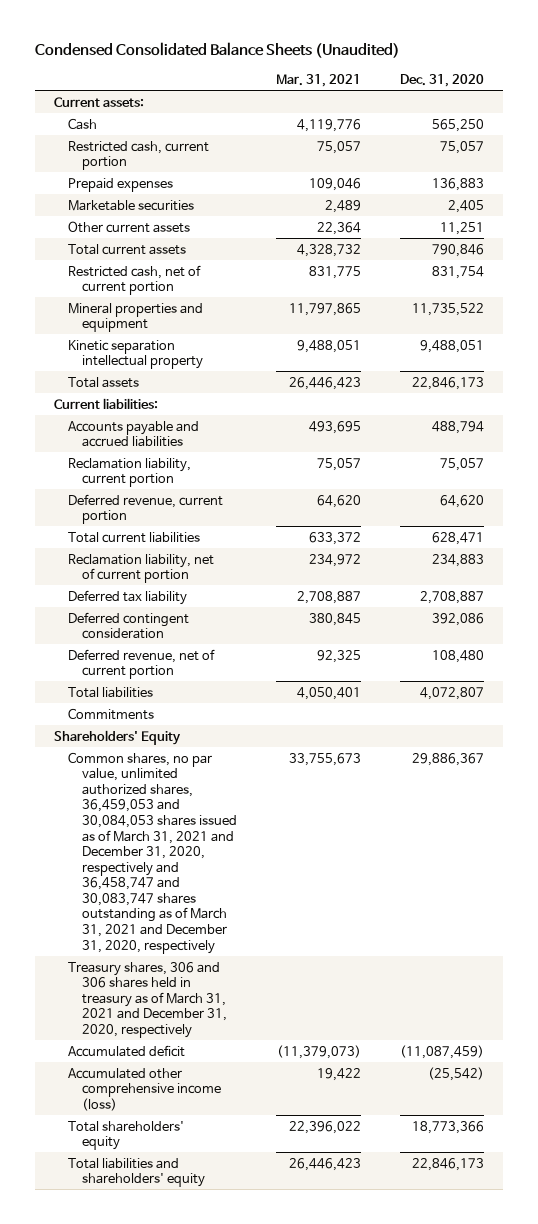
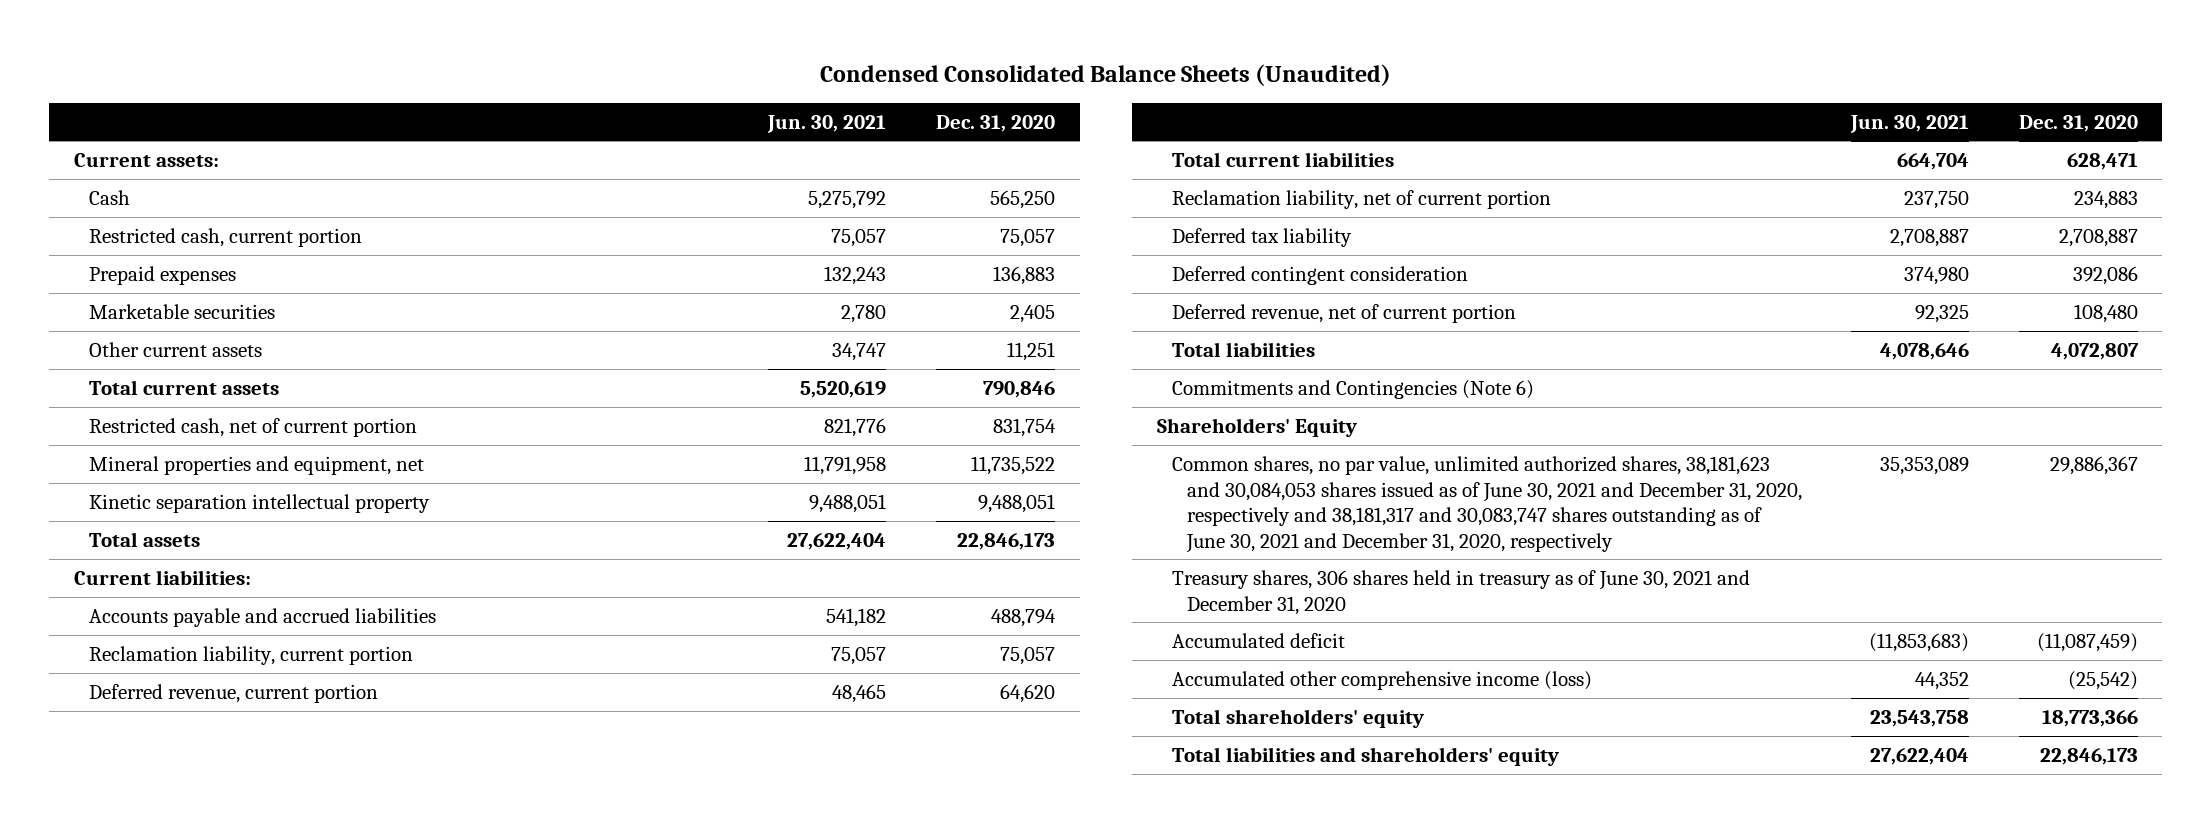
- | Mar. 31, 2021 | Dec. 31, 2020
+ | Jun. 30, 2021 | Dec. 31, 2020
- Mineral properties and equipment | 11,797,865 | 11,735,522
+ Mineral properties and equipment, net | 11,791,958 | 11,735,522
- Commitments
+ Commitments and Contingencies (Note 6)
- Common shares, no par value, unlimited authorized shares, 36,459,053 and 30,084,053 shares issued as of March 31, 2021 and December 31, 2020, respectively and 36,458,747 and 30,083,747 shares outstanding as of March 31, 2021 and December 31, 2020, respectively | 33,755,673 | 29,886,367
- Treasury shares, 306 and 306 shares held in treasury as of March 31, 2021 and December 31, 2020, respectively
+ Common shares, no par value, unlimited authorized shares, 38,181,623 and 30,084,053 shares issued as of June 30, 2021 and December 31, 2020, respectively and 38,181,317 and 30,083,747 shares outstanding as of June 30, 2021 and December 31, 2020, respectively | 35,353,089 | 29,886,367
+ Treasury shares, 306 shares held in treasury as of June 30, 2021 and December 31, 2020

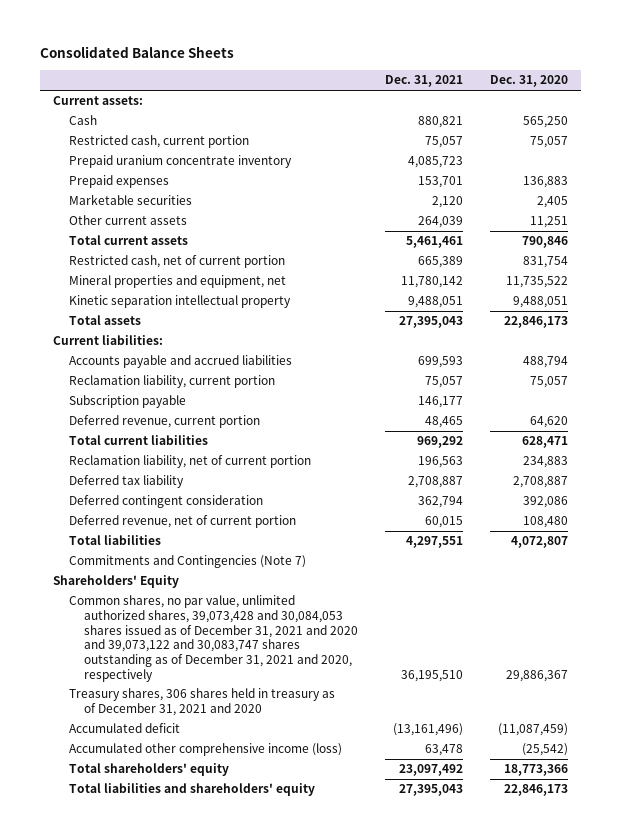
- Condensed Consolidated Balance Sheets (Unaudited)
+ Consolidated Balance Sheets
- | Jun. 30, 2021 | Dec. 31, 2020
+ | Dec. 31, 2021 | Dec. 31, 2020
+ Prepaid uranium concentrate inventory | 4,085,723 |
+ Subscription payable | 146,177 |
- Commitments and Contingencies (Note 6)
+ Commitments and Contingencies (Note 7)
- Common shares, no par value, unlimited authorized shares, 38,181,623 and 30,084,053 shares issued as of June 30, 2021 and December 31, 2020, respectively and 38,181,317 and 30,083,747 shares outstanding as of June 30, 2021 and December 31, 2020, respectively | 35,353,089 | 29,886,367
- Treasury shares, 306 shares held in treasury as of June 30, 2021 and December 31, 2020
+ Common shares, no par value, unlimited authorized shares, 39,073,428 and 30,084,053 shares issued as of December 31, 2021 and 2020 and 39,073,122 and 30,083,747 shares outstanding as of December 31, 2021 and 2020, respectively | 36,195,510 | 29,886,367
+ Treasury shares, 306 shares held in treasury as of December 31, 2021 and 2020

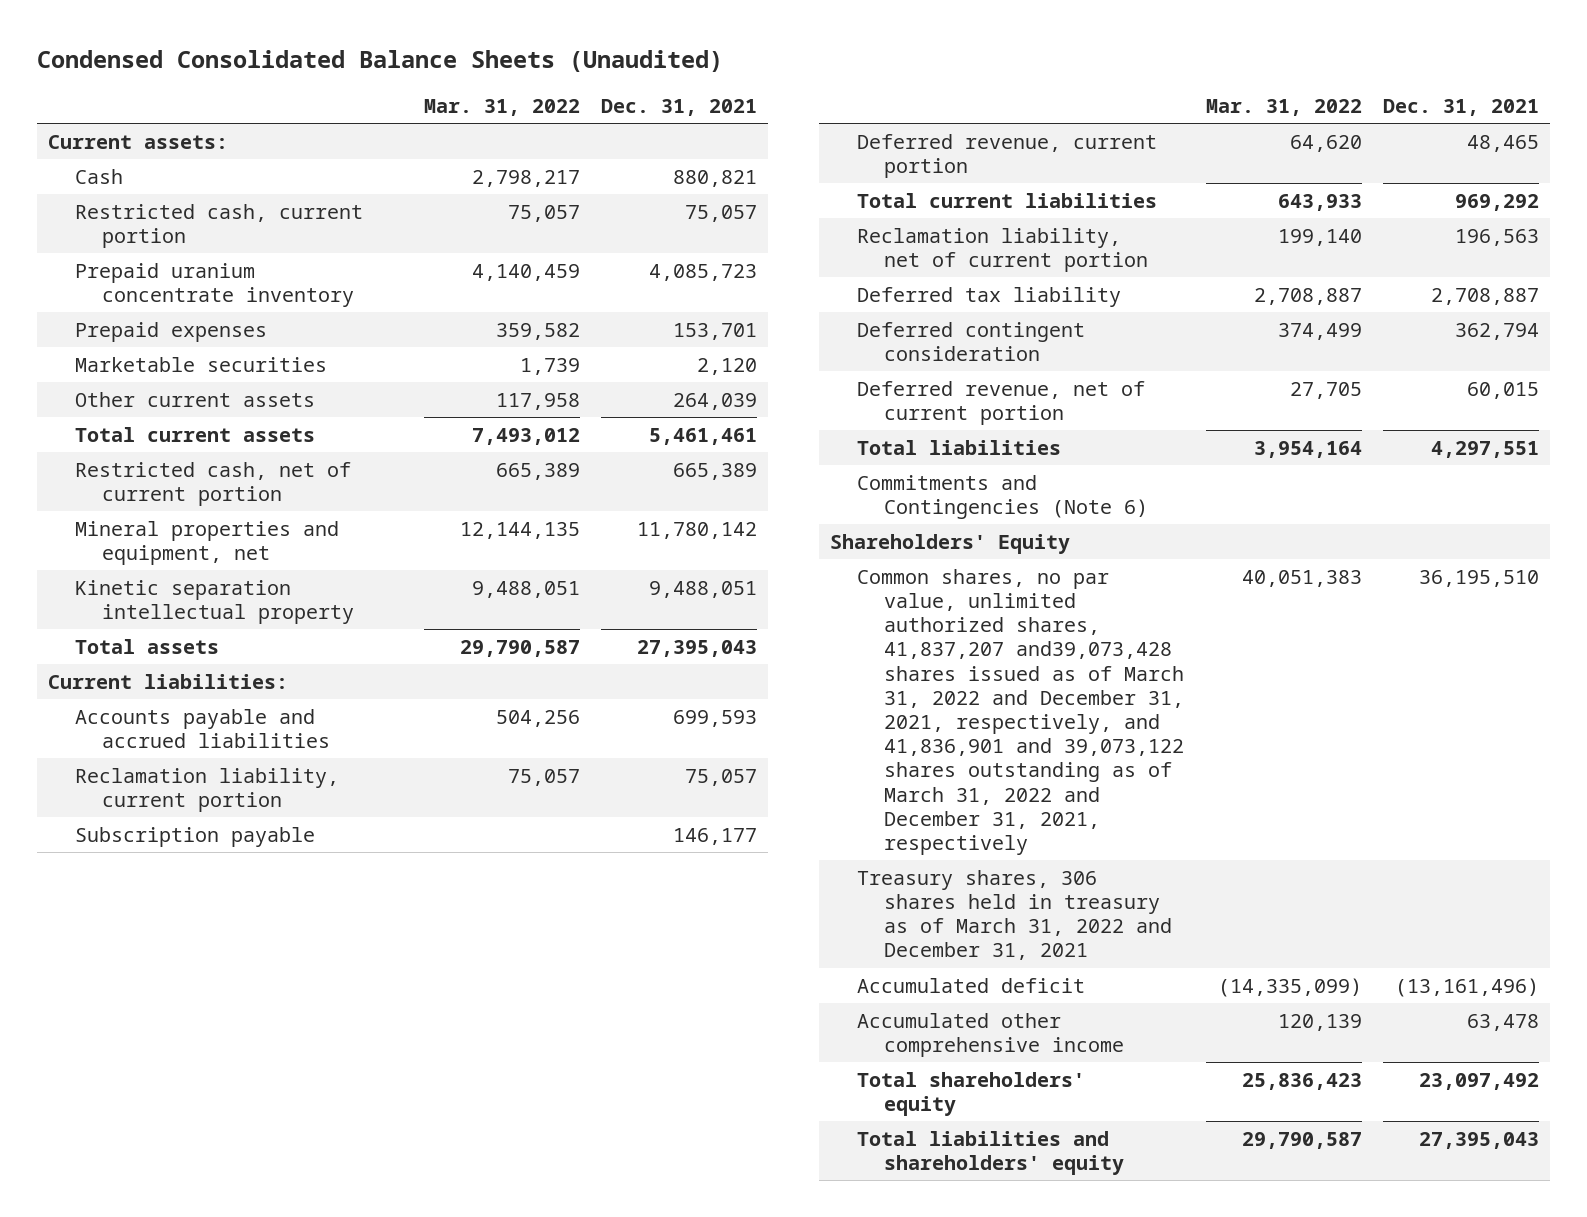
- Consolidated Balance Sheets
+ Condensed Consolidated Balance Sheets (Unaudited)
- | Dec. 31, 2021 | Dec. 31, 2020
+ | Mar. 31, 2022 | Dec. 31, 2021
- Commitments and Contingencies (Note 7)
+ Commitments and Contingencies (Note 6)
- Common shares, no par value, unlimited authorized shares, 39,073,428 and 30,084,053 shares issued as of December 31, 2021 and 2020 and 39,073,122 and 30,083,747 shares outstanding as of December 31, 2021 and 2020, respectively | 36,195,510 | 29,886,367
- Treasury shares, 306 shares held in treasury as of December 31, 2021 and 2020
+ Common shares, no par value, unlimited authorized shares, 41,837,207 and39,073,428 shares issued as of March 31, 2022 and December 31, 2021, respectively, and 41,836,901 and 39,073,122 shares outstanding as of March 31, 2022 and December 31, 2021, respectively | 40,051,383 | 36,195,510
+ Treasury shares, 306 shares held in treasury as of March 31, 2022 and December 31, 2021
- Accumulated other comprehensive income (loss) | 63,478 | (25,542)
+ Accumulated other comprehensive income | 120,139 | 63,478

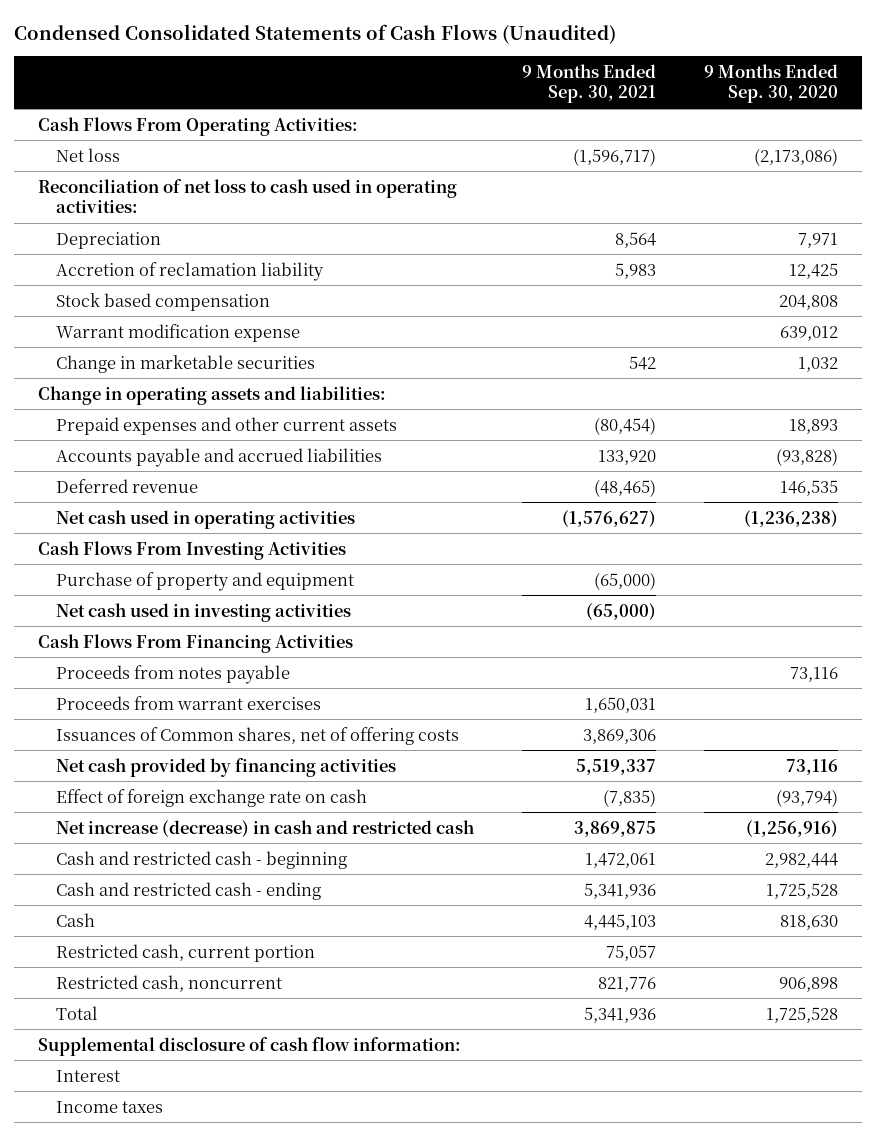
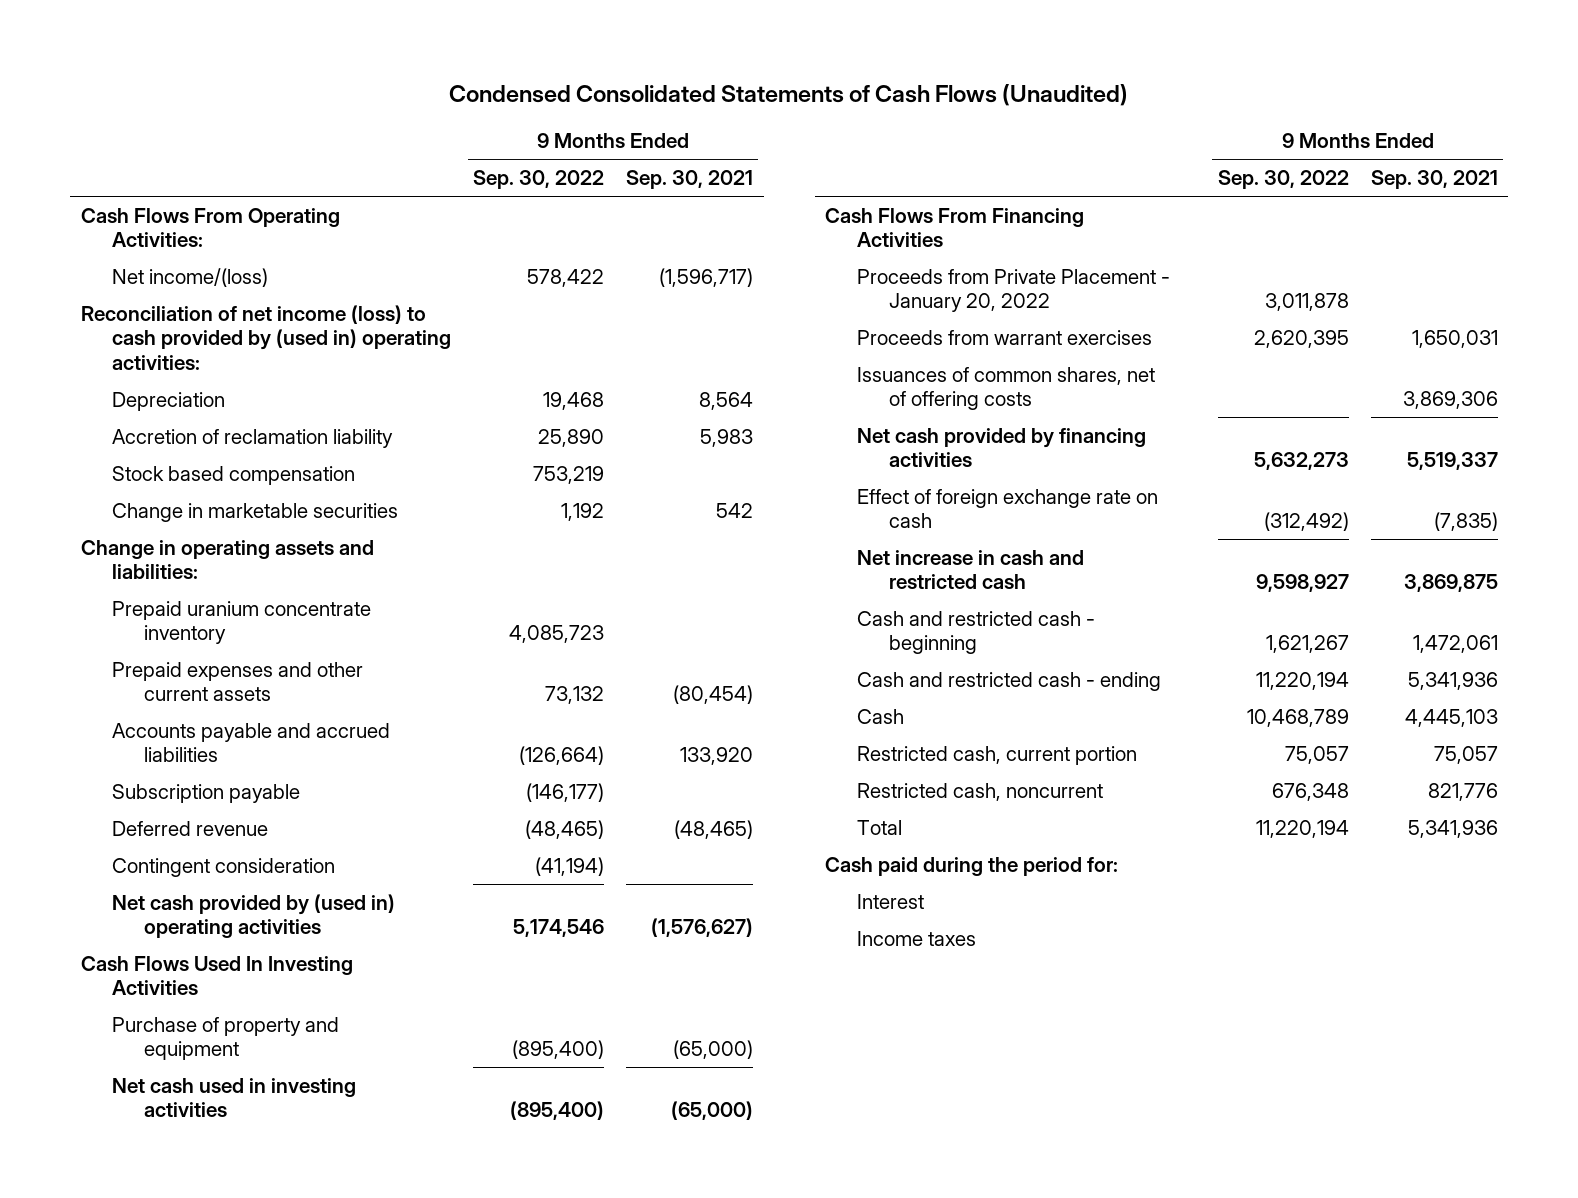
- | 9 Months Ended Sep. 30, 2021 | 9 Months Ended Sep. 30, 2020
+ | 9 Months Ended Sep. 30, 2022 | 9 Months Ended Sep. 30, 2021
- Net loss | (1,596,717) | (2,173,086)
- Reconciliation of net loss to cash used in operating activities:
+ Net income/(loss) | 578,422 | (1,596,717)
+ Reconciliation of net income (loss) to cash provided by (used in) operating activities:
- Warrant modification expense | | 639,012
+ Prepaid uranium concentrate inventory | 4,085,723 |
+ Subscription payable | (146,177) |
- Net cash used in operating activities | (1,576,627) | (1,236,238)
- Cash Flows From Investing Activities
+ Contingent consideration | (41,194) |
+ Net cash provided by (used in) operating activities | 5,174,546 | (1,576,627)
+ Cash Flows Used In Investing Activities
- Proceeds from notes payable | | 73,116
+ Proceeds from Private Placement - January 20, 2022 | 3,011,878 |
- Issuances of Common shares, net of offering costs | 3,869,306 |
+ Issuances of common shares, net of offering costs | | 3,869,306
- Net increase (decrease) in cash and restricted cash | 3,869,875 | (1,256,916)
+ Net increase in cash and restricted cash | 9,598,927 | 3,869,875
- Supplemental disclosure of cash flow information:
+ Cash paid during the period for:

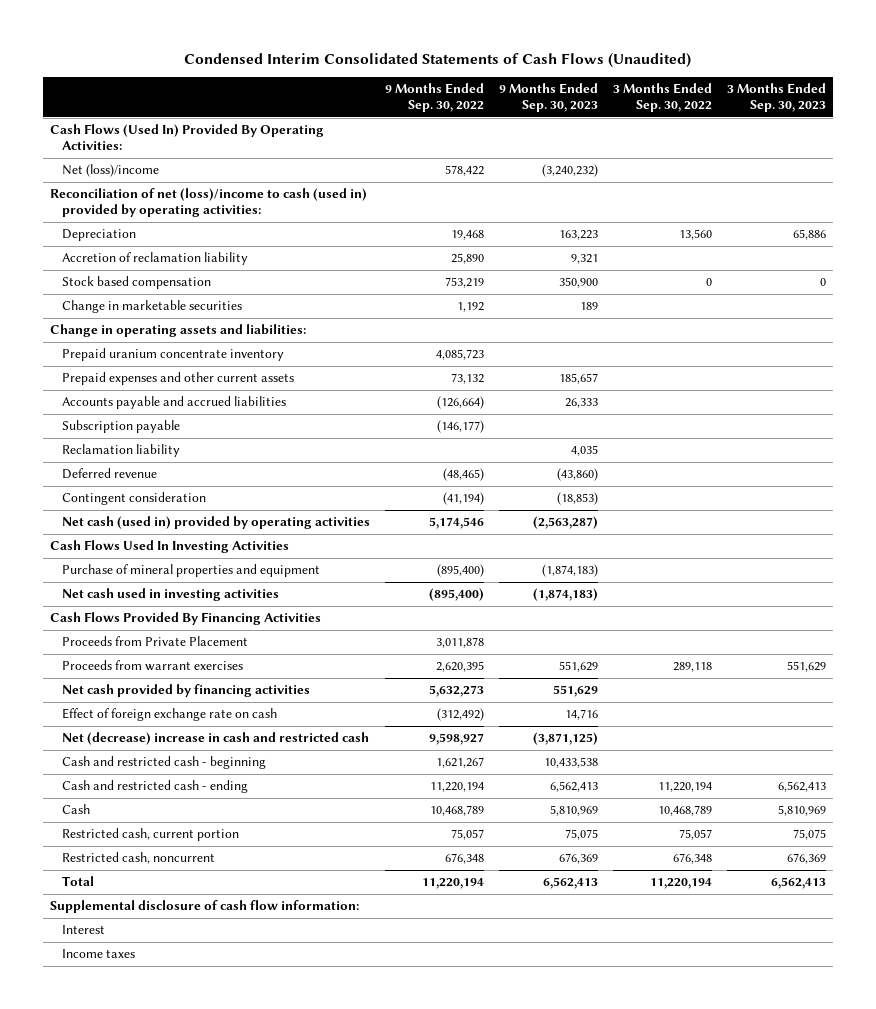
- Condensed Consolidated Statements of Cash Flows (Unaudited)
+ Condensed Interim Consolidated Statements of Cash Flows (Unaudited)
- | 9 Months Ended Sep. 30, 2022 | 9 Months Ended Sep. 30, 2021
+ | 9 Months Ended Sep. 30, 2022 | 9 Months Ended Sep. 30, 2023 | 3 Months Ended Sep. 30, 2022 | 3 Months Ended Sep. 30, 2023
- Cash Flows From Operating Activities:
- Net income/(loss) | 578,422 | (1,596,717)
- Reconciliation of net income (loss) to cash provided by (used in) operating activities:
+ Cash Flows (Used In) Provided By Operating Activities:
+ Net (loss)/income | 578,422 | (3,240,232) | |
+ Reconciliation of net (loss)/income to cash (used in) provided by operating activities:
+ Reclamation liability | | 4,035 | |
- Net cash provided by (used in) operating activities | 5,174,546 | (1,576,627)
+ Net cash (used in) provided by operating activities | 5,174,546 | (2,563,287) | |
- Purchase of property and equipment | (895,400) | (65,000)
+ Purchase of mineral properties and equipment | (895,400) | (1,874,183) | |
- Cash Flows From Financing Activities
- Proceeds from Private Placement - January 20, 2022 | 3,011,878 |
+ Cash Flows Provided By Financing Activities
+ Proceeds from Private Placement | 3,011,878 | | |
- Issuances of common shares, net of offering costs | | 3,869,306
- Net increase in cash and restricted cash | 9,598,927 | 3,869,875
+ Net (decrease) increase in cash and restricted cash | 9,598,927 | (3,871,125) | |
- Cash paid during the period for:
+ Supplemental disclosure of cash flow information:

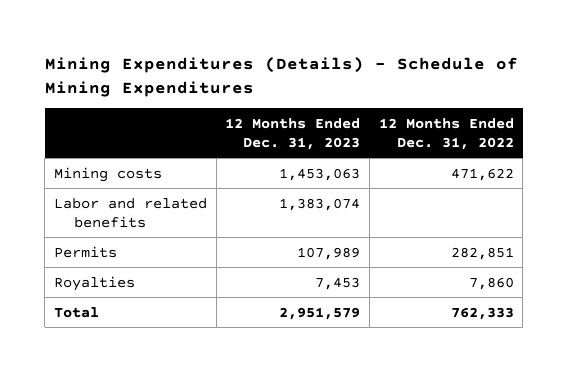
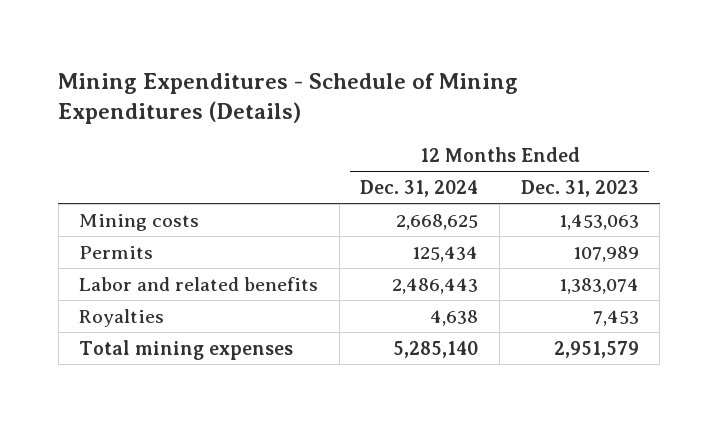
- Mining Expenditures (Details) - Schedule of Mining Expenditures
+ Mining Expenditures - Schedule of Mining Expenditures (Details)
- | 12 Months Ended Dec. 31, 2023 | 12 Months Ended Dec. 31, 2022
+ | 12 Months Ended Dec. 31, 2024 | 12 Months Ended Dec. 31, 2023
moved down: Labor and related benefits | 2,486,443 | 1,383,074
- Total | 2,951,579 | 762,333
+ Total mining expenses | 5,285,140 | 2,951,579

